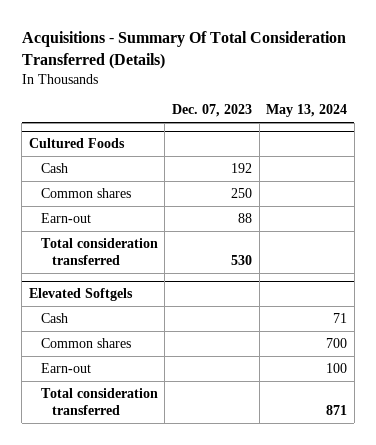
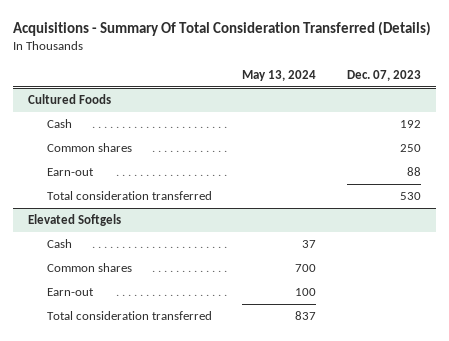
- | Dec. 07, 2023 | May 13, 2024
+ | May 13, 2024 | Dec. 07, 2023
@ Elevated Softgels
- Cash | | 71
+ Cash | 37 |
- Total consideration transferred | | 871
+ Total consideration transferred | 837 |

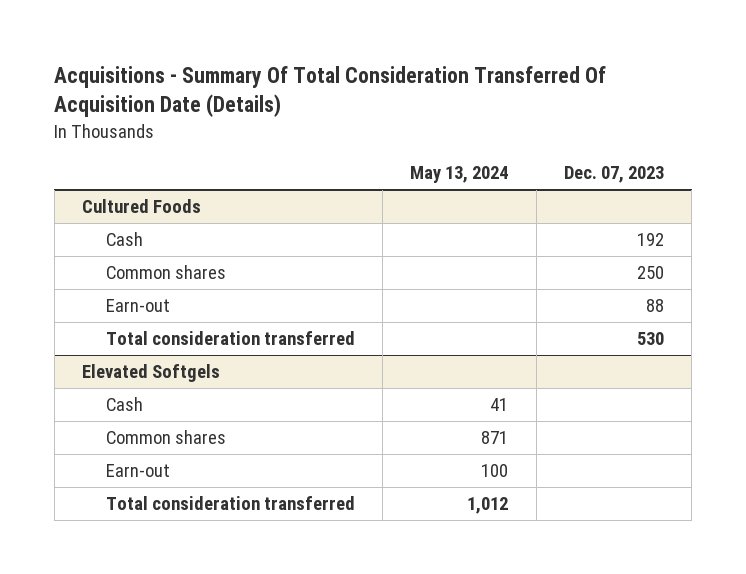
- Acquisitions - Summary Of Total Consideration Transferred (Details)
+ Acquisitions - Summary Of Total Consideration Transferred Of Acquisition Date (Details)
@ Elevated Softgels
- Cash | 37 |
- Common shares | 700 |
+ Cash | 41 |
+ Common shares | 871 |
- Total consideration transferred | 837 |
+ Total consideration transferred | 1,012 |

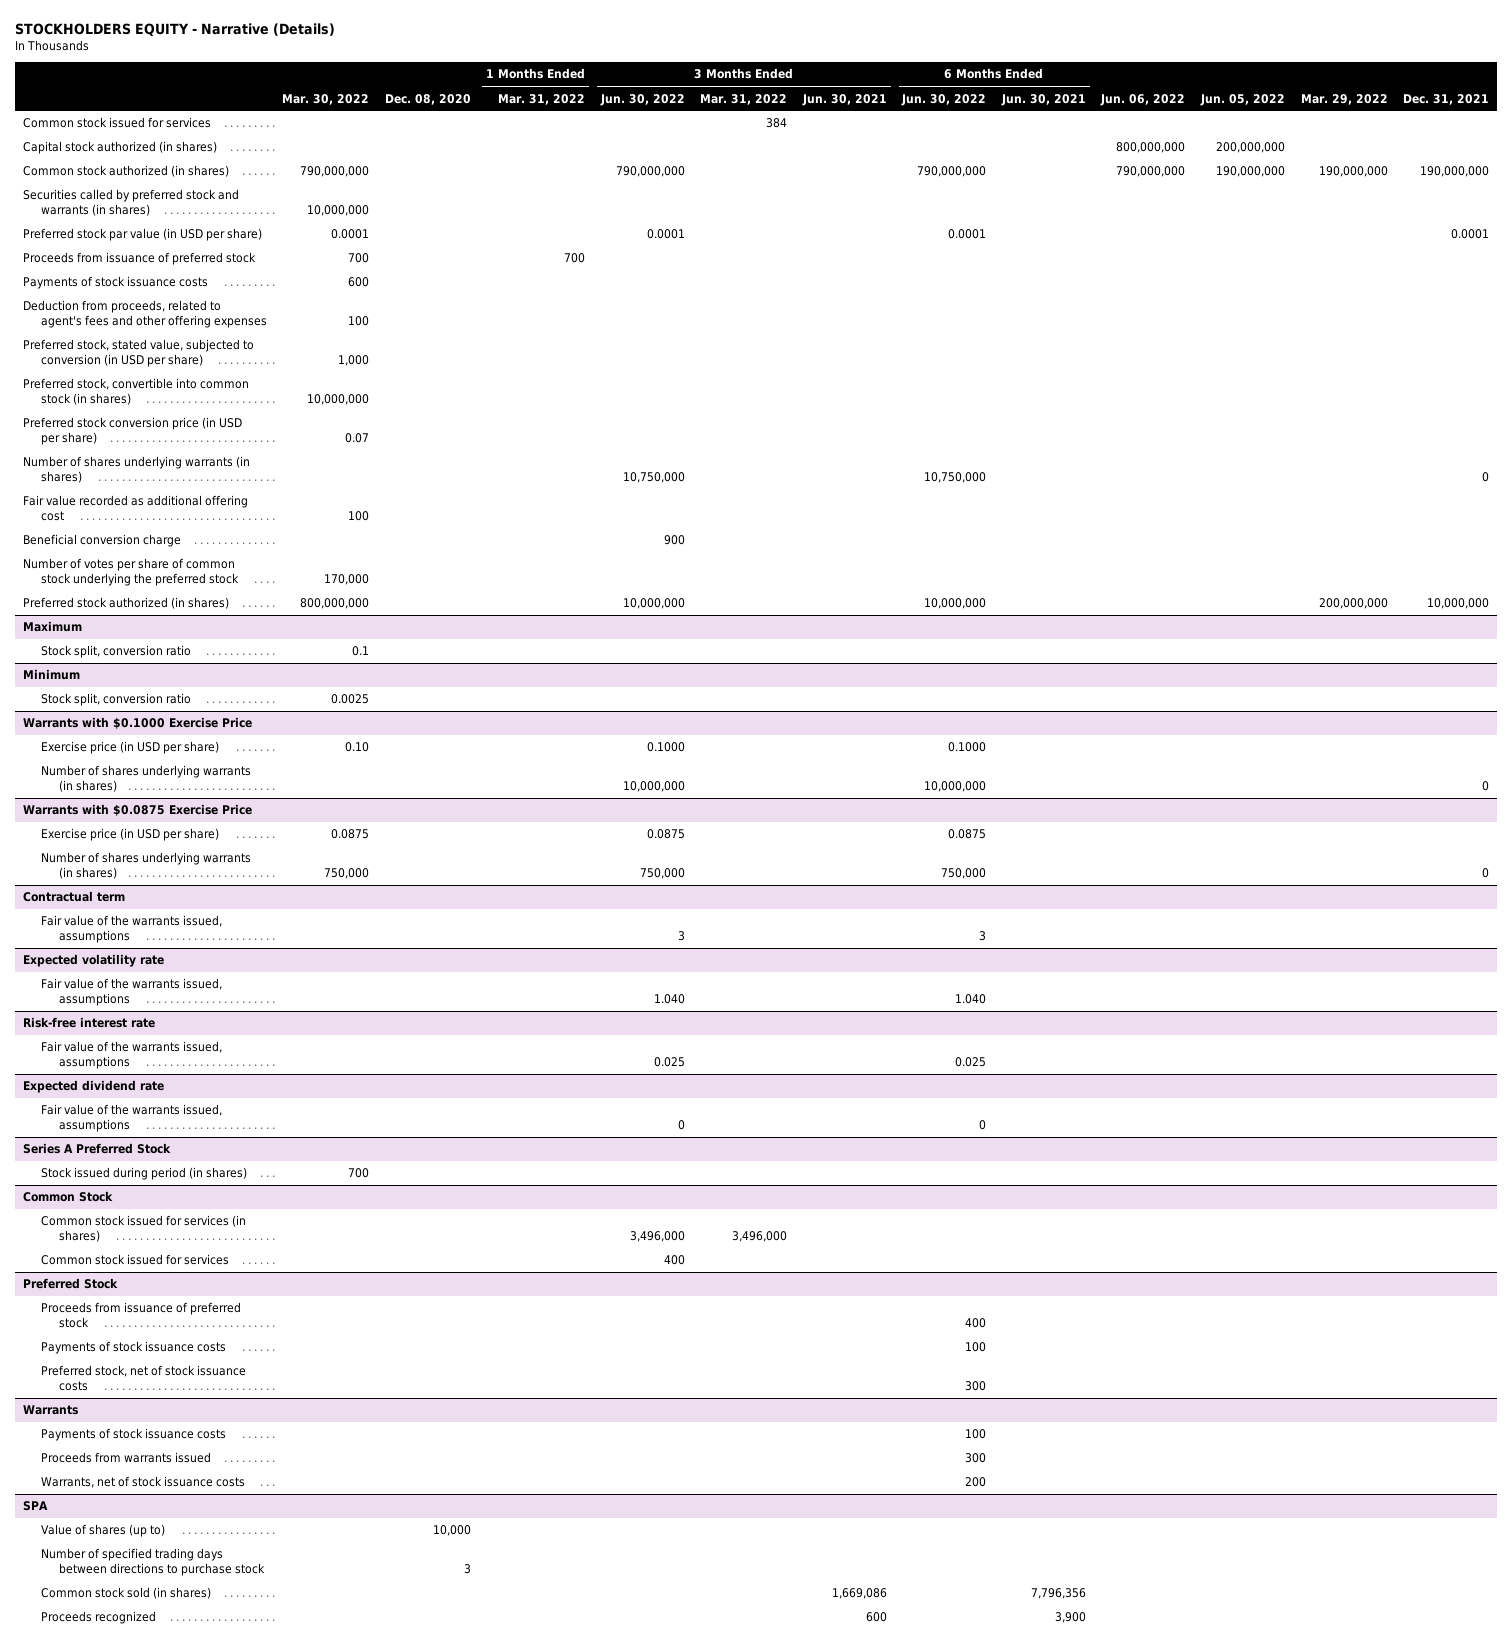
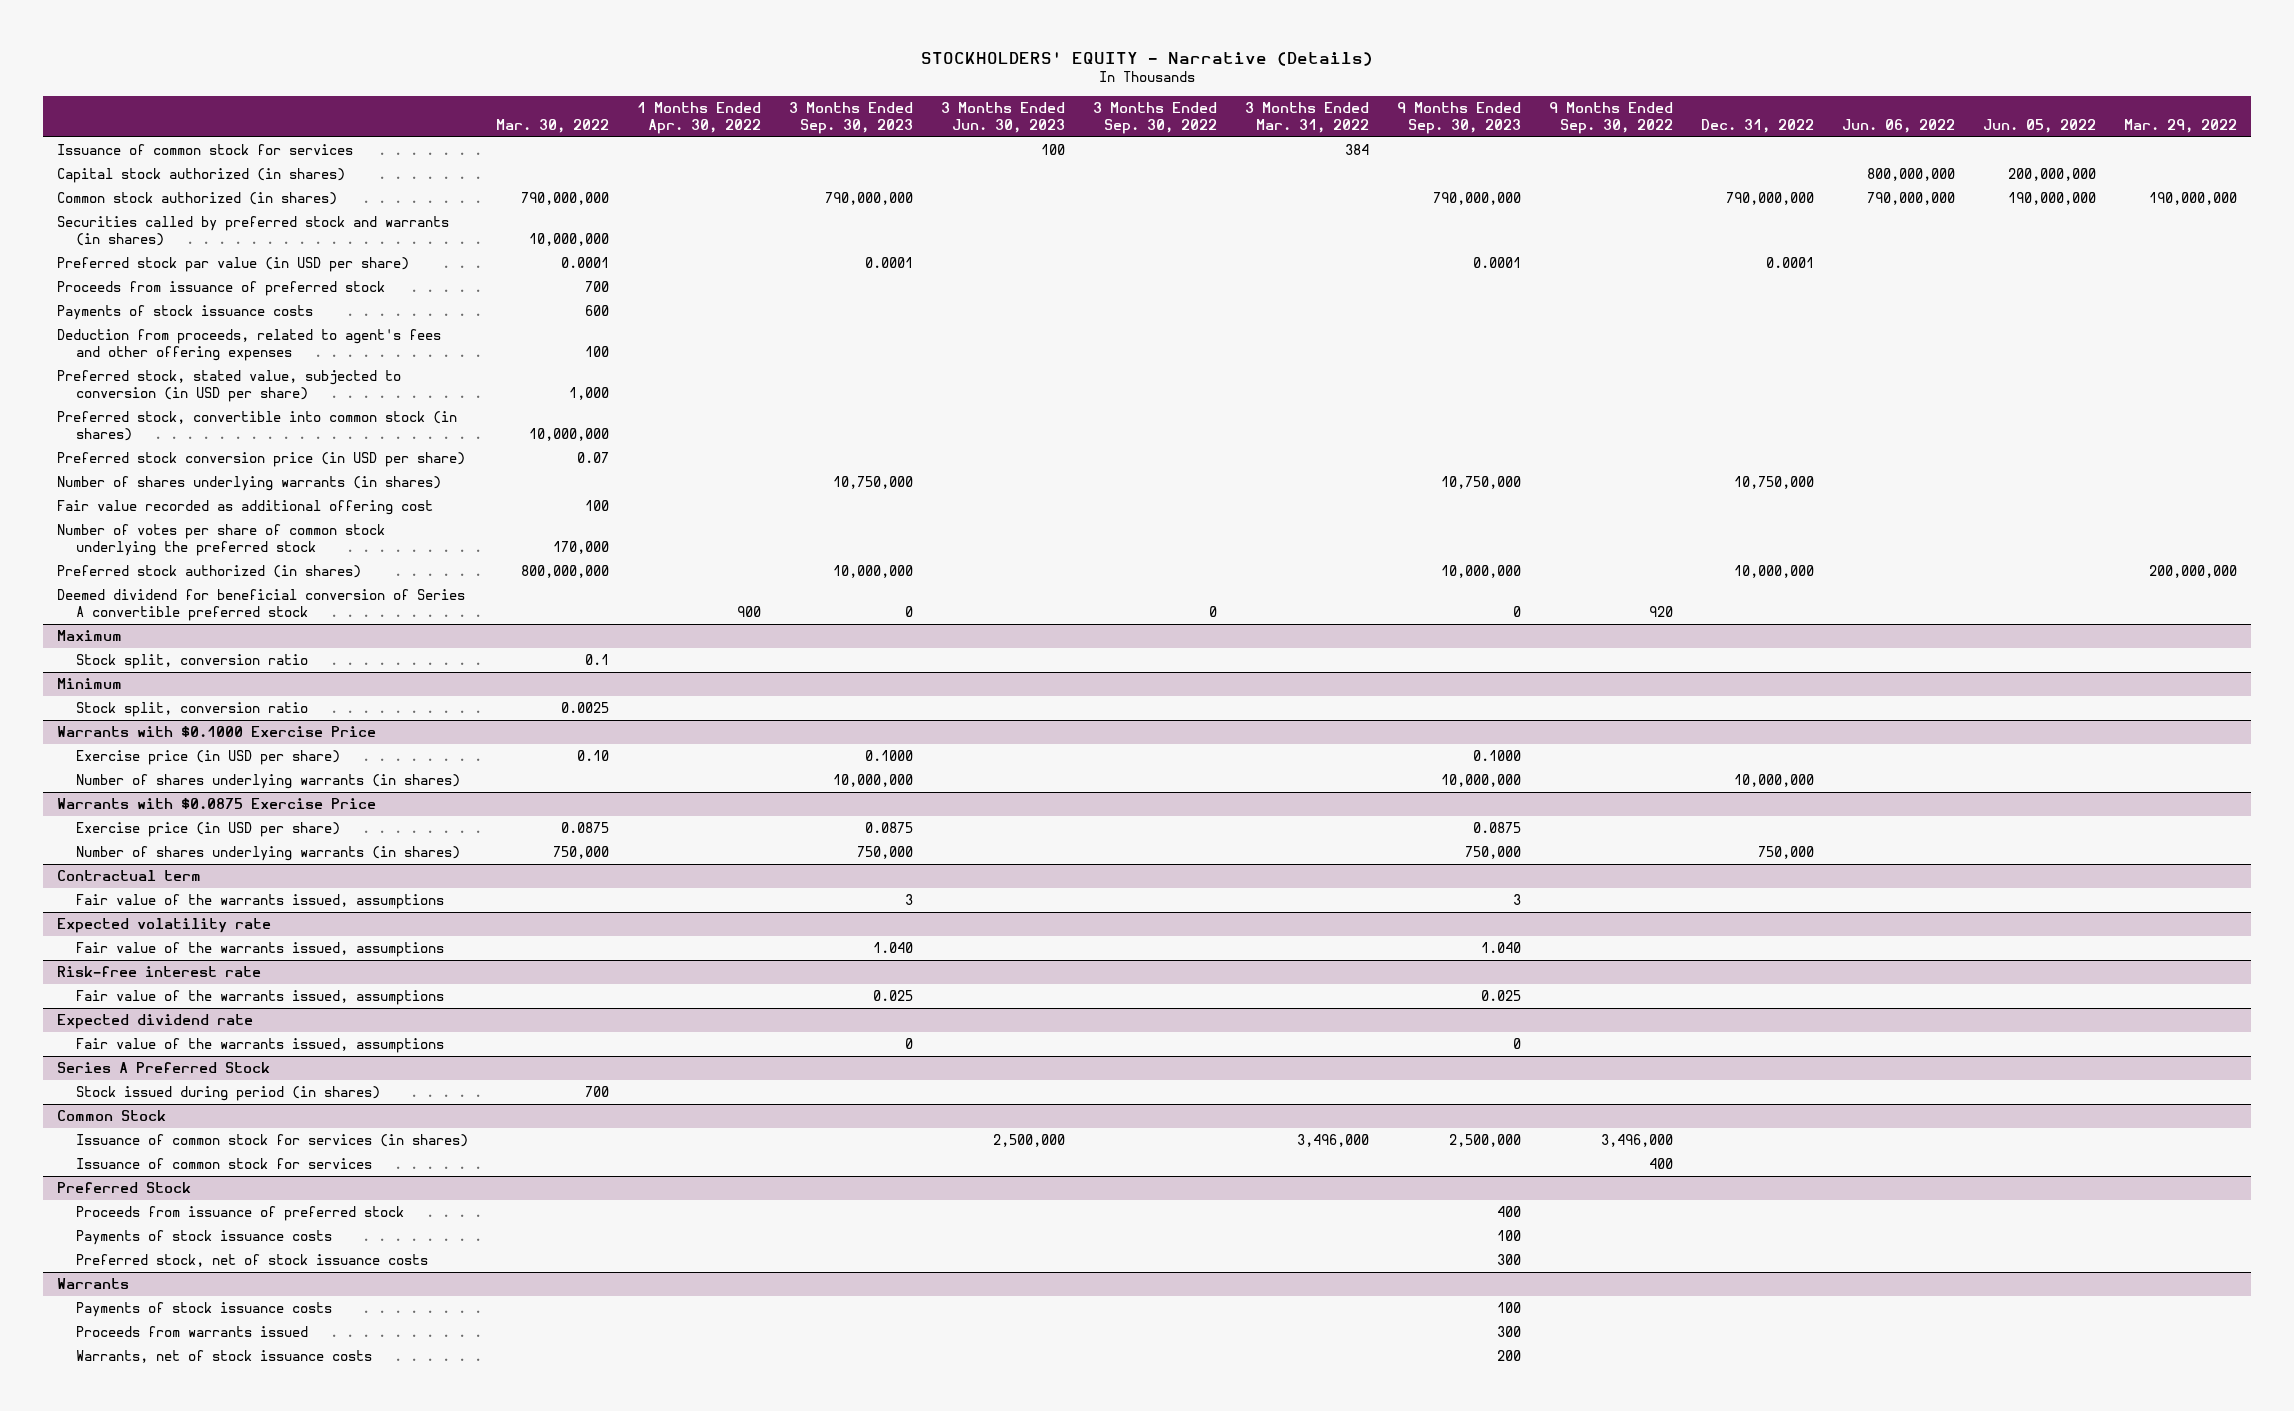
- STOCKHOLDERS EQUITY - Narrative (Details)
+ STOCKHOLDERS' EQUITY - Narrative (Details)
- | Mar. 30, 2022 | Dec. 08, 2020 | 1 Months Ended Mar. 31, 2022 | 3 Months Ended Jun. 30, 2022 | 3 Months Ended Mar. 31, 2022 | 3 Months Ended Jun. 30, 2021 | 6 Months Ended Jun. 30, 2022 | 6 Months Ended Jun. 30, 2021 | Jun. 06, 2022 | Jun. 05, 2022 | Mar. 29, 2022 | Dec. 31, 2021
+ | Mar. 30, 2022 | 1 Months Ended Apr. 30, 2022 | 3 Months Ended Sep. 30, 2023 | 3 Months Ended Jun. 30, 2023 | 3 Months Ended Sep. 30, 2022 | 3 Months Ended Mar. 31, 2022 | 9 Months Ended Sep. 30, 2023 | 9 Months Ended Sep. 30, 2022 | Dec. 31, 2022 | Jun. 06, 2022 | Jun. 05, 2022 | Mar. 29, 2022
- Common stock issued for services | | | | | 384 | | | | | | |
+ Issuance of common stock for services | | | | 100 | | 384 | | | | | |
- Beneficial conversion charge | | | | 900 | | | | | | | |
+ Deemed dividend for beneficial conversion of Series A convertible preferred stock | | 900 | 0 | | 0 | | 0 | 920 | | | |
@ Common Stock
- Common stock issued for services (in shares) | | | | 3,496,000 | 3,496,000 | | | | | | |
- Common stock issued for services | | | | 400 | | | | | | | |
+ Issuance of common stock for services (in shares) | | | | 2,500,000 | | 3,496,000 | 2,500,000 | 3,496,000 | | | |
+ Issuance of common stock for services | | | | | | | | 400 | | | |
- SPA
- Value of shares (up to) | | 10,000 | | | | | | | | | |
- Number of specified trading days between directions to purchase stock | | 3 | | | | | | | | | |
- Common stock sold (in shares) | | | | | | 1,669,086 | | 7,796,356 | | | |
- Proceeds recognized | | | | | | 600 | | 3,900 | | | |

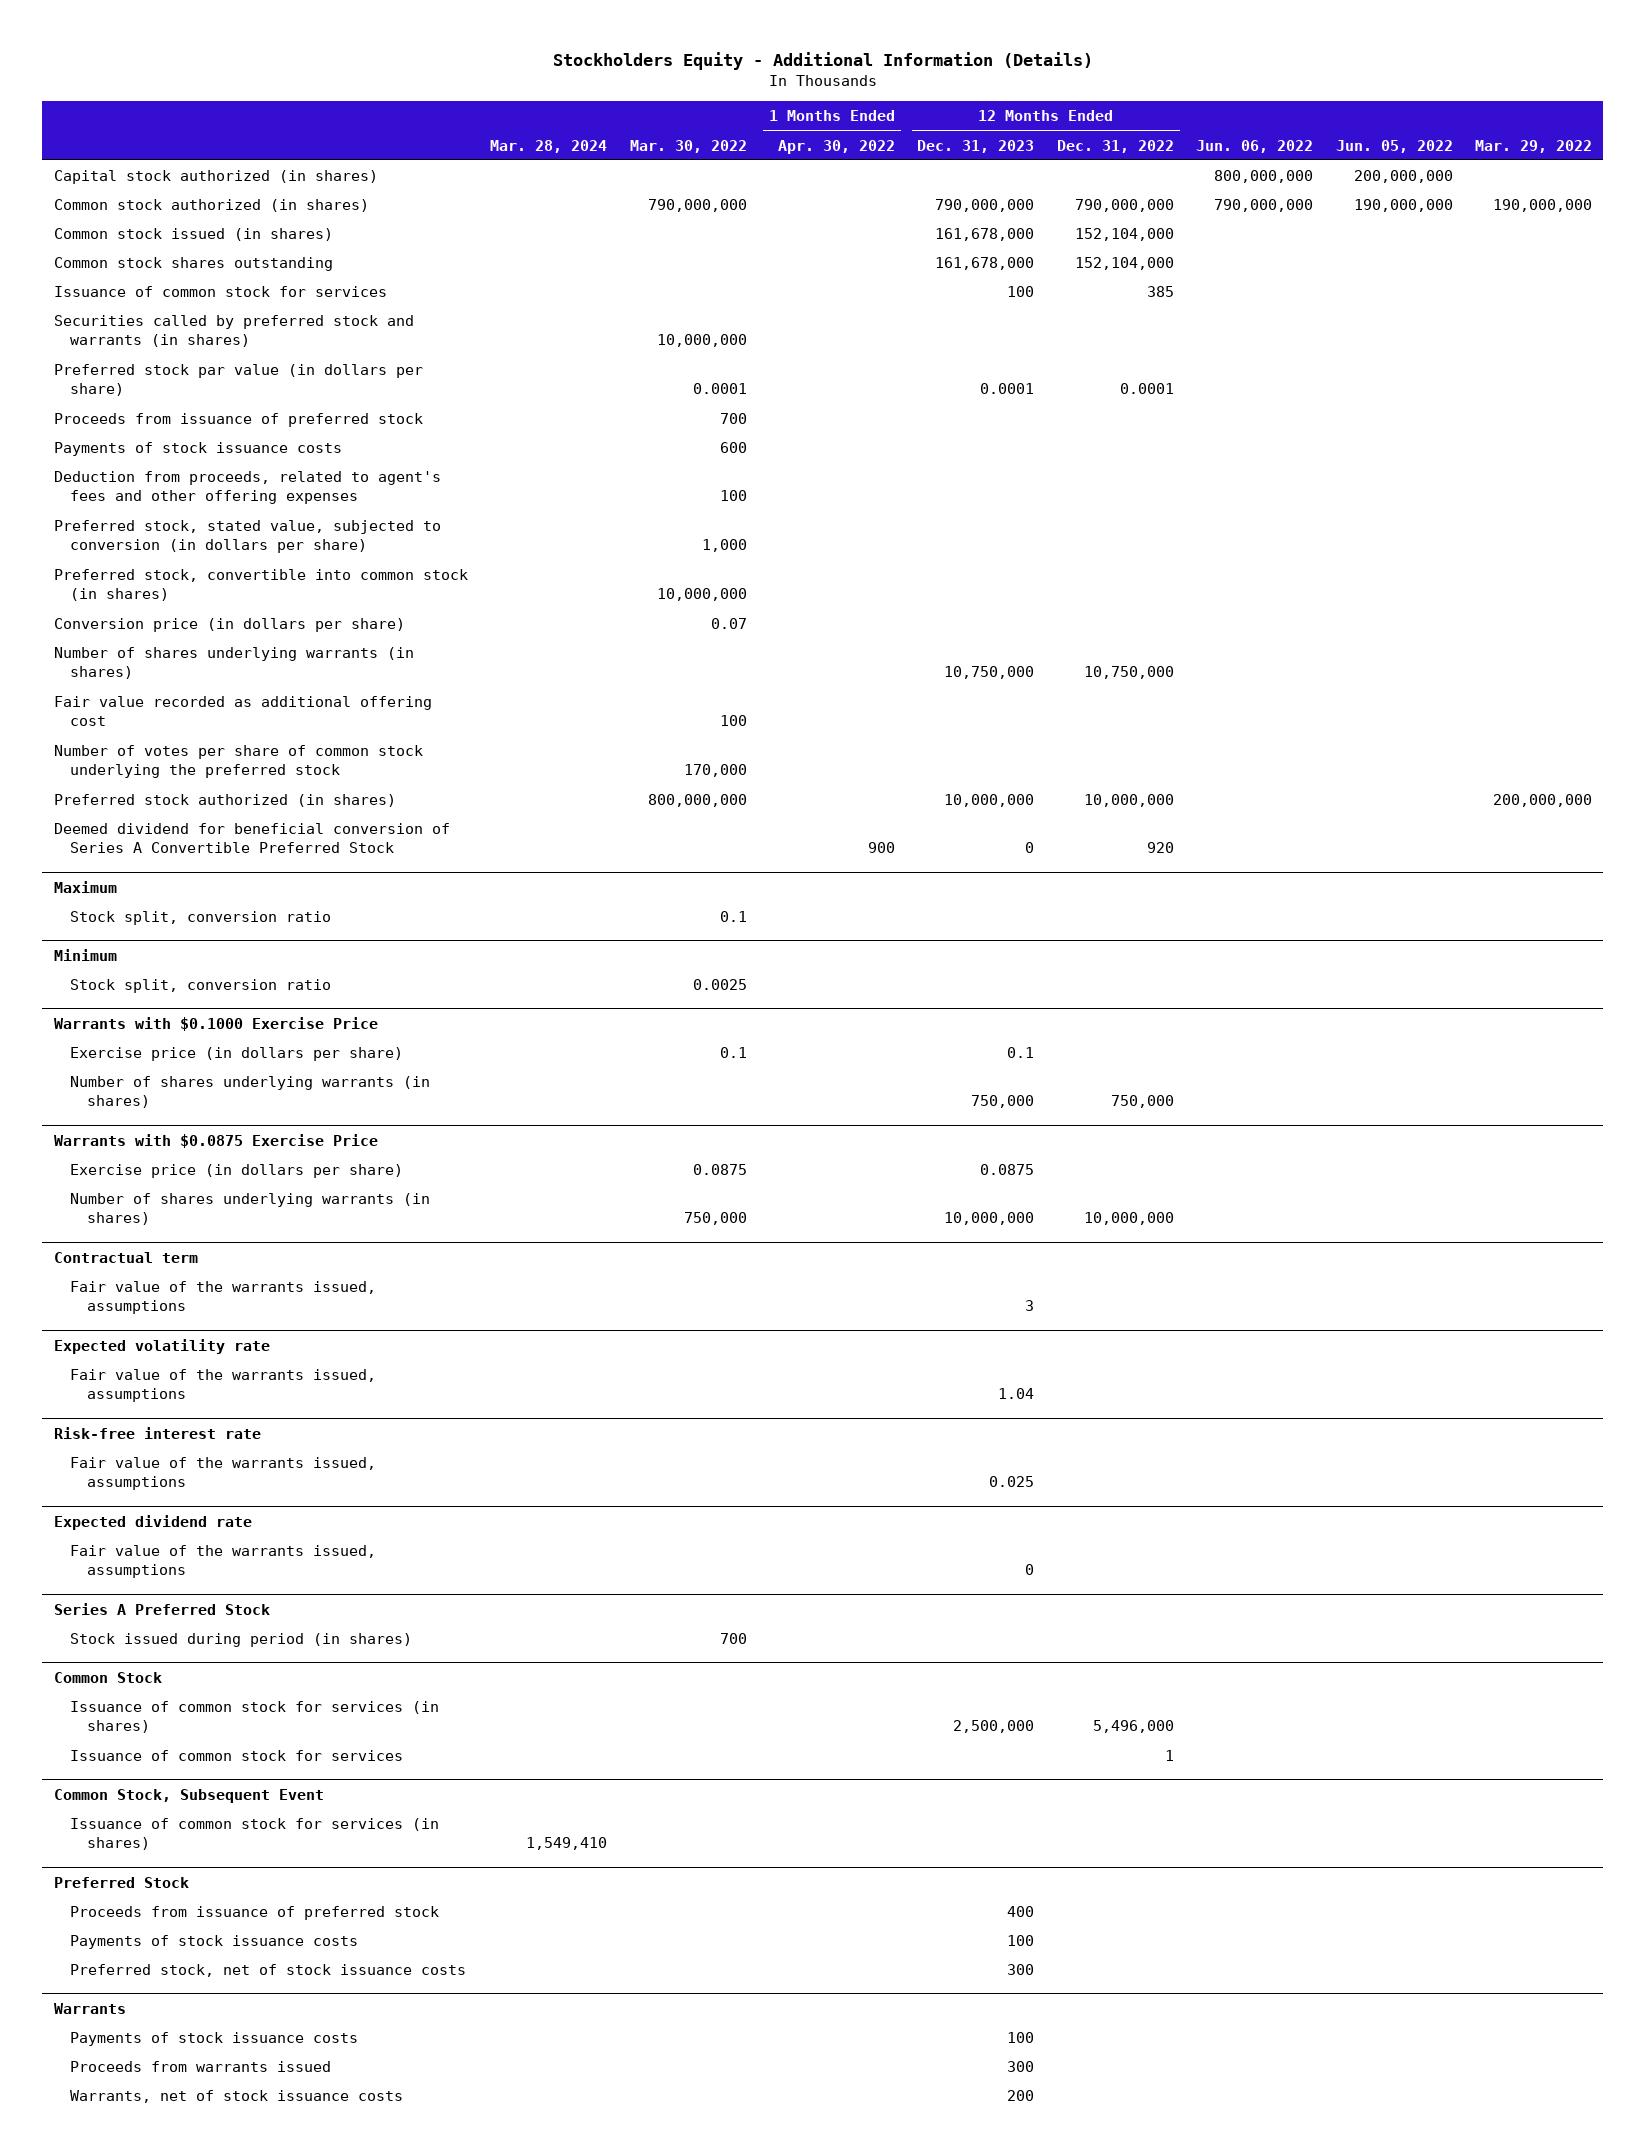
- STOCKHOLDERS' EQUITY - Narrative (Details)
+ Stockholders Equity - Additional Information (Details)
- | Mar. 30, 2022 | 1 Months Ended Apr. 30, 2022 | 3 Months Ended Sep. 30, 2023 | 3 Months Ended Jun. 30, 2023 | 3 Months Ended Sep. 30, 2022 | 3 Months Ended Mar. 31, 2022 | 9 Months Ended Sep. 30, 2023 | 9 Months Ended Sep. 30, 2022 | Dec. 31, 2022 | Jun. 06, 2022 | Jun. 05, 2022 | Mar. 29, 2022
+ | Mar. 28, 2024 | Mar. 30, 2022 | 1 Months Ended Apr. 30, 2022 | 12 Months Ended Dec. 31, 2023 | 12 Months Ended Dec. 31, 2022 | Jun. 06, 2022 | Jun. 05, 2022 | Mar. 29, 2022
+ Common stock issued (in shares) | | | | 161,678,000 | 152,104,000 | | |
+ Common stock shares outstanding | | | | 161,678,000 | 152,104,000 | | |
moved down: Issuance of common stock for services | | | | 100 | 385 | | |
- Preferred stock par value (in USD per share) | 0.0001 | | 0.0001 | | | | 0.0001 | | 0.0001 | | |
+ Preferred stock par value (in dollars per share) | | 0.0001 | | 0.0001 | 0.0001 | | |
- Preferred stock, stated value, subjected to conversion (in USD per share) | 1,000 | | | | | | | | | | |
+ Preferred stock, stated value, subjected to conversion (in dollars per share) | | 1,000 | | | | | |
- Preferred stock conversion price (in USD per share) | 0.07 | | | | | | | | | | |
+ Conversion price (in dollars per share) | | 0.07 | | | | | |
- Deemed dividend for beneficial conversion of Series A convertible preferred stock | | 900 | 0 | | 0 | | 0 | 920 | | | |
+ Deemed dividend for beneficial conversion of Series A Convertible Preferred Stock | | | 900 | 0 | 920 | | |
@ Warrants with $0.1000 Exercise Price
- Exercise price (in USD per share) | 0.10 | | 0.1000 | | | | 0.1000 | | | | |
+ Exercise price (in dollars per share) | | 0.1 | | 0.1 | | | |
@ Warrants with $0.0875 Exercise Price
- Exercise price (in USD per share) | 0.0875 | | 0.0875 | | | | 0.0875 | | | | |
+ Exercise price (in dollars per share) | | 0.0875 | | 0.0875 | | | |
+ Common Stock, Subsequent Event
+ Issuance of common stock for services (in shares) | 1,549,410 | | | | | | |

